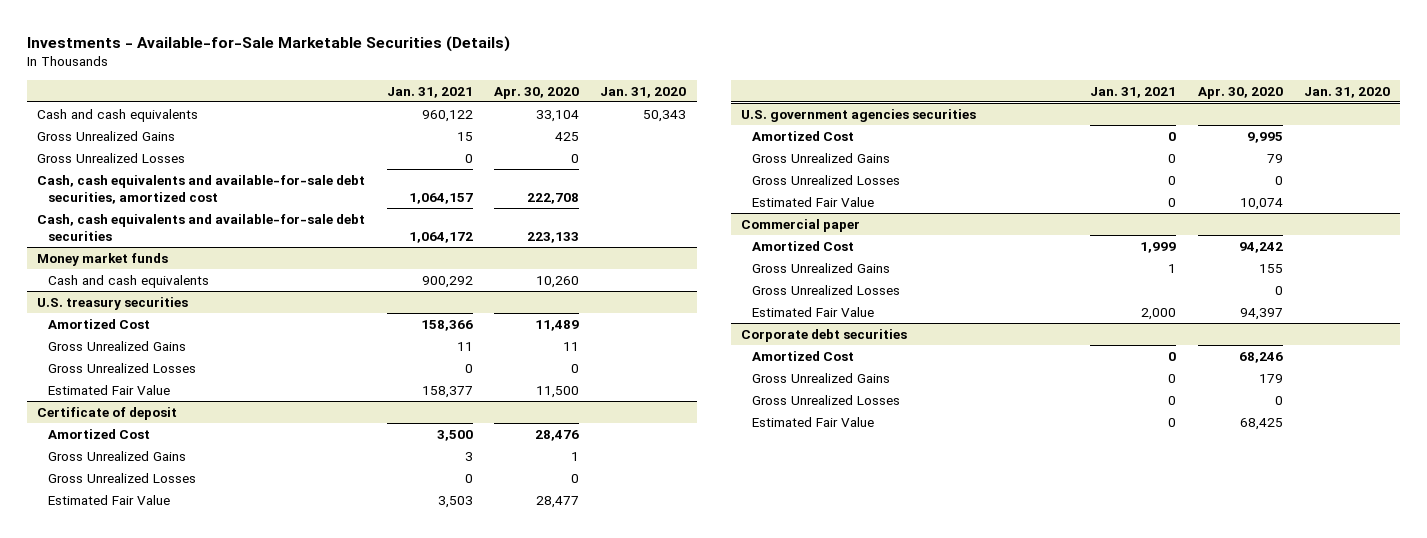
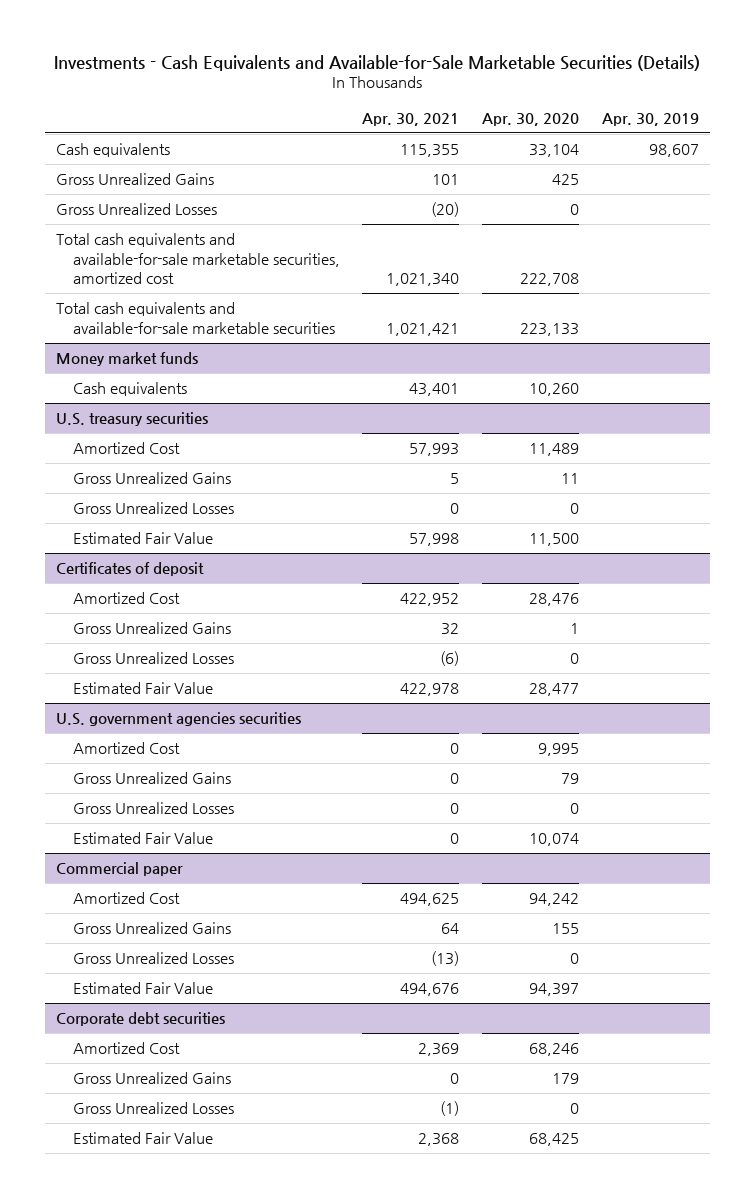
- Investments - Available-for-Sale Marketable Securities (Details)
+ Investments - Cash Equivalents and Available-for-Sale Marketable Securities (Details)
- | Jan. 31, 2021 | Apr. 30, 2020 | Jan. 31, 2020
+ | Apr. 30, 2021 | Apr. 30, 2020 | Apr. 30, 2019
- Cash and cash equivalents | 960,122 | 33,104 | 50,343
+ Cash equivalents | 115,355 | 33,104 | 98,607
- Cash, cash equivalents and available-for-sale debt securities, amortized cost | 1,064,157 | 222,708 |
- Cash, cash equivalents and available-for-sale debt securities | 1,064,172 | 223,133 |
+ Total cash equivalents and available-for-sale marketable securities, amortized cost | 1,021,340 | 222,708 |
+ Total cash equivalents and available-for-sale marketable securities | 1,021,421 | 223,133 |
@ Money market funds
- Cash and cash equivalents | 900,292 | 10,260 |
+ Cash equivalents | 43,401 | 10,260 |
- Certificate of deposit
+ Certificates of deposit

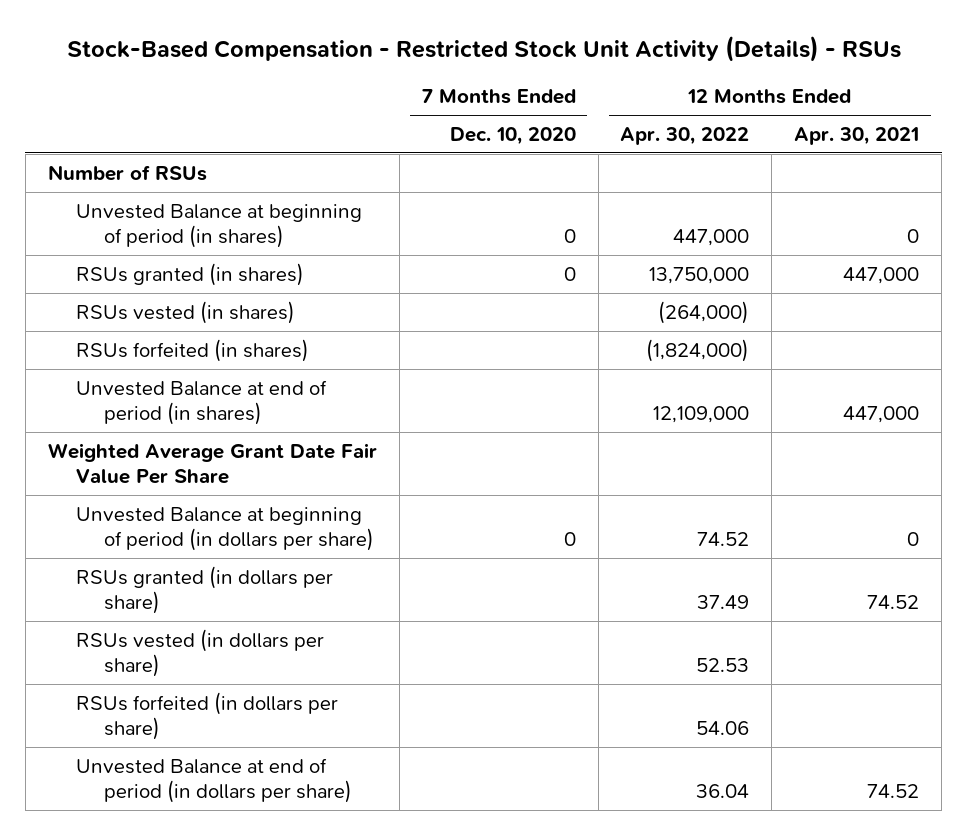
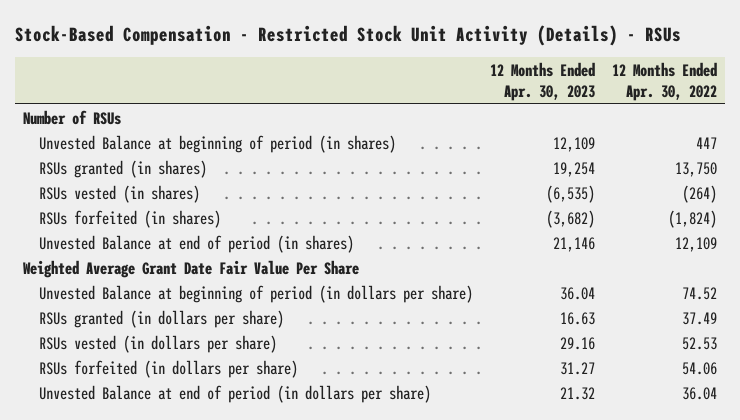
- | 7 Months Ended Dec. 10, 2020 | 12 Months Ended Apr. 30, 2022 | 12 Months Ended Apr. 30, 2021
+ | 12 Months Ended Apr. 30, 2023 | 12 Months Ended Apr. 30, 2022
- Unvested Balance at beginning of period (in shares) | 0 | 447,000 | 0
- RSUs granted (in shares) | 0 | 13,750,000 | 447,000
- RSUs vested (in shares) | | (264,000) |
- RSUs forfeited (in shares) | | (1,824,000) |
- Unvested Balance at end of period (in shares) | | 12,109,000 | 447,000
+ Unvested Balance at beginning of period (in shares) | 12,109 | 447
+ RSUs granted (in shares) | 19,254 | 13,750
+ RSUs vested (in shares) | (6,535) | (264)
+ RSUs forfeited (in shares) | (3,682) | (1,824)
+ Unvested Balance at end of period (in shares) | 21,146 | 12,109

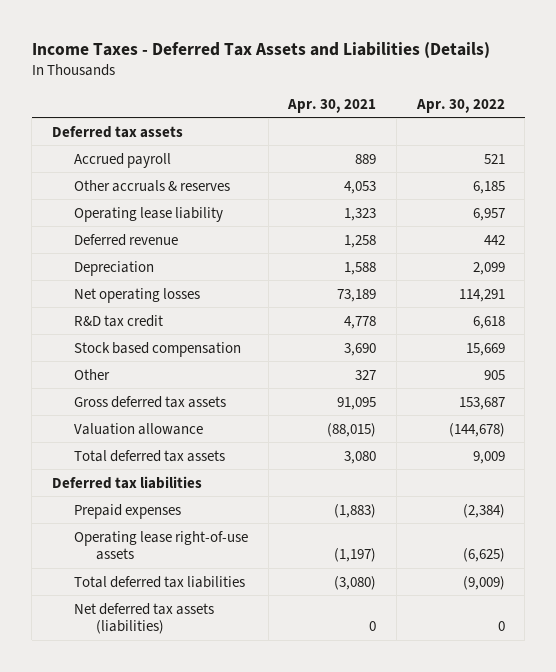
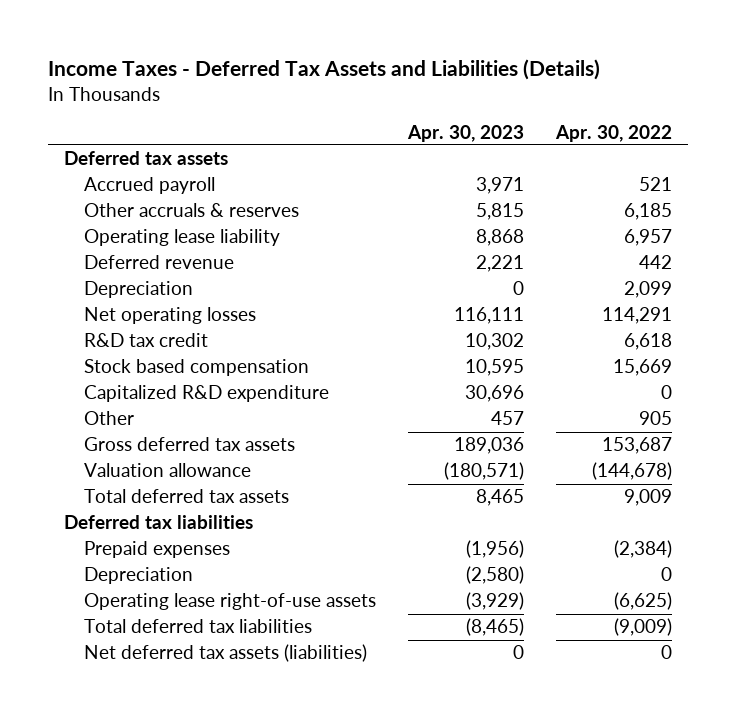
- | Apr. 30, 2021 | Apr. 30, 2022
+ | Apr. 30, 2023 | Apr. 30, 2022
+ Capitalized R&D expenditure | 30,696 | 0
+ Depreciation | (2,580) | 0

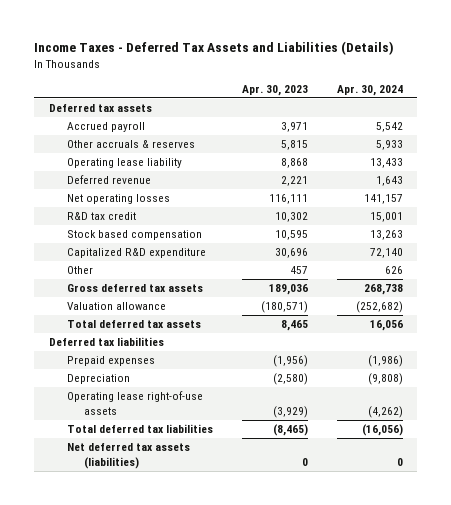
- | Apr. 30, 2023 | Apr. 30, 2022
+ | Apr. 30, 2023 | Apr. 30, 2024
- Depreciation | 0 | 2,099

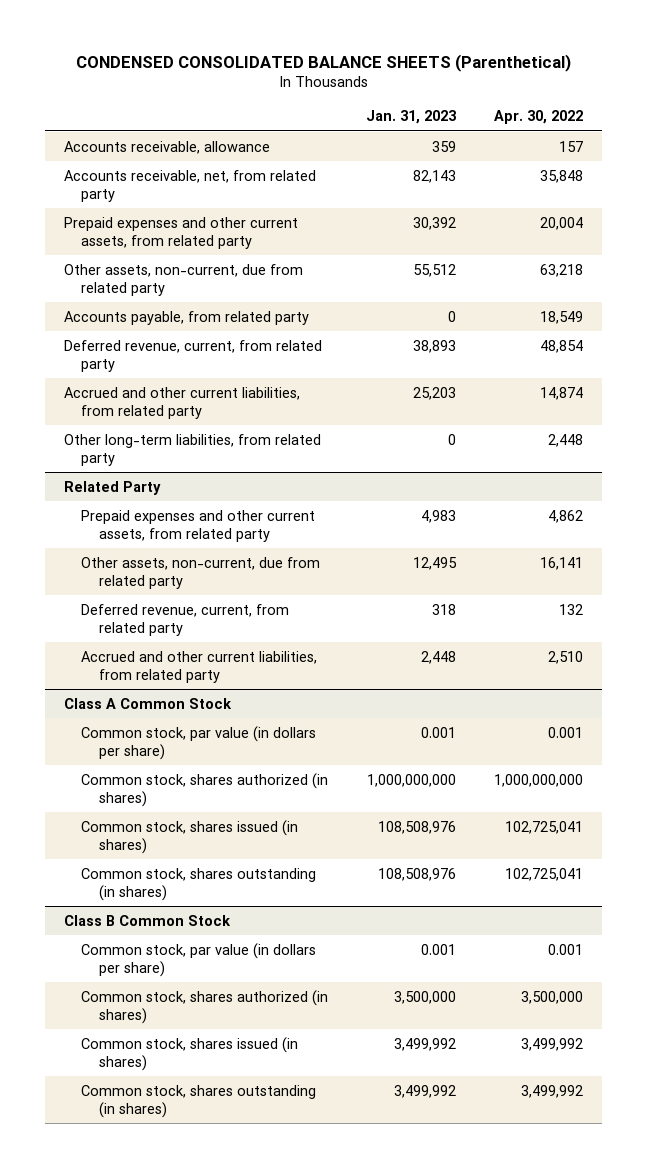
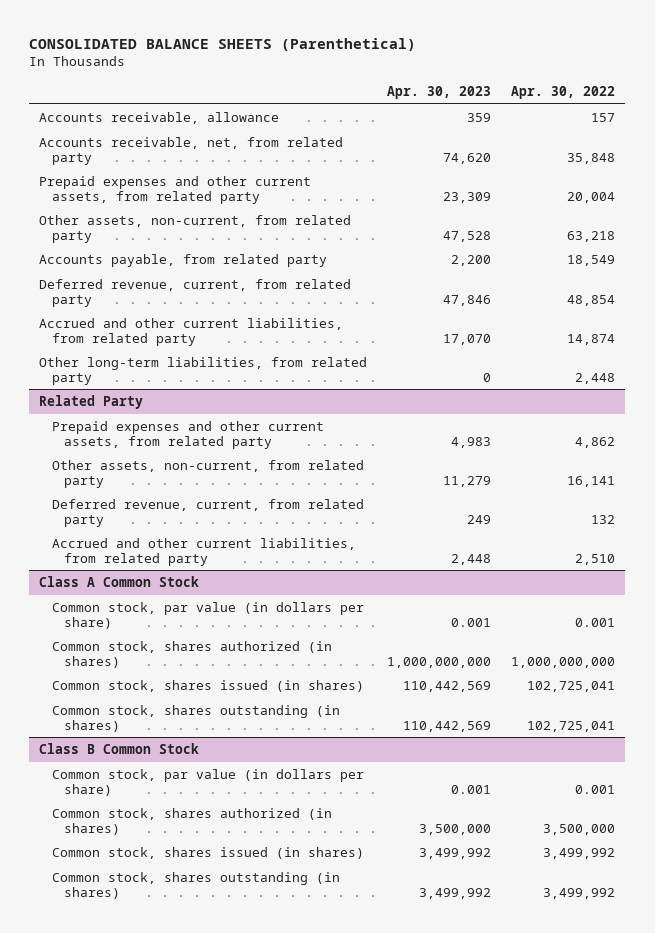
- CONDENSED CONSOLIDATED BALANCE SHEETS (Parenthetical)
+ CONSOLIDATED BALANCE SHEETS (Parenthetical)
- | Jan. 31, 2023 | Apr. 30, 2022
+ | Apr. 30, 2023 | Apr. 30, 2022
- Other assets, non-current, due from related party | 55,512 | 63,218
+ Other assets, non-current, from related party | 47,528 | 63,218
@ Related Party
- Other assets, non-current, due from related party | 12,495 | 16,141
+ Other assets, non-current, from related party | 11,279 | 16,141

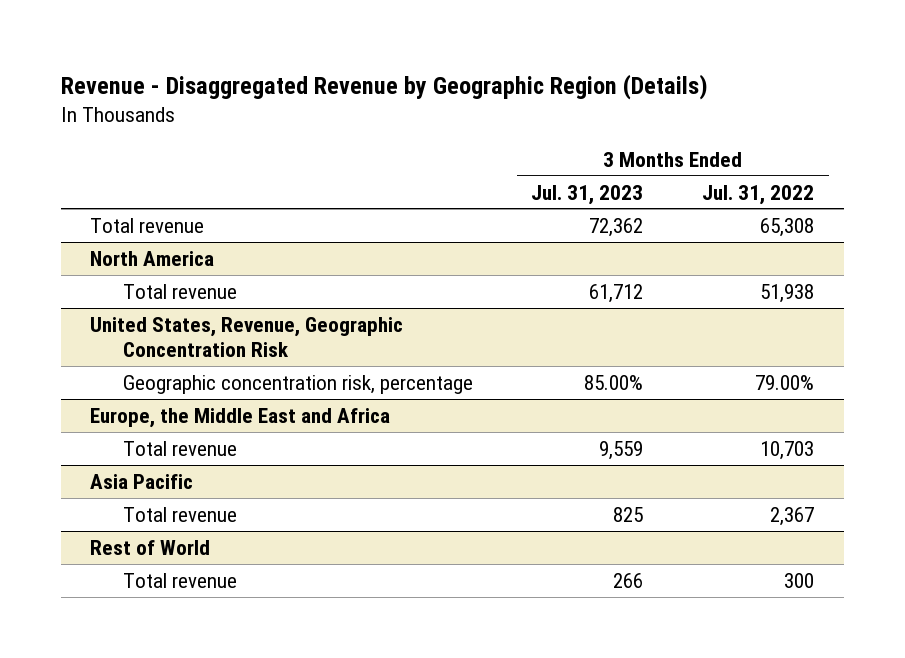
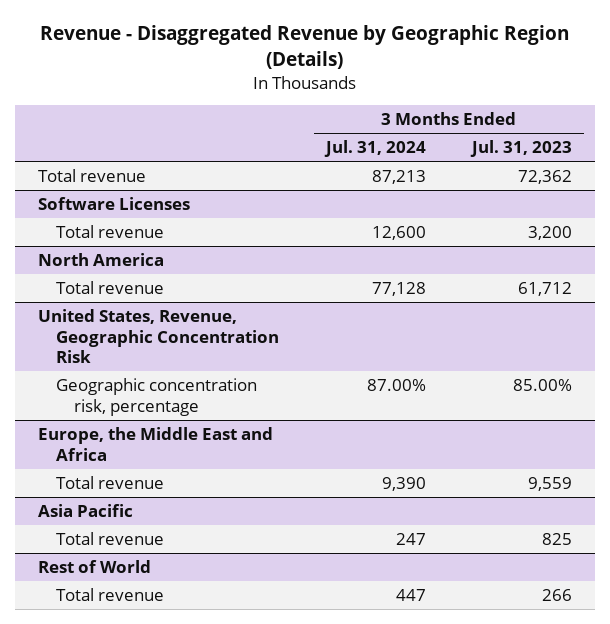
- | 3 Months Ended Jul. 31, 2023 | 3 Months Ended Jul. 31, 2022
+ | 3 Months Ended Jul. 31, 2024 | 3 Months Ended Jul. 31, 2023
+ Software Licenses
+ Total revenue | 12,600 | 3,200

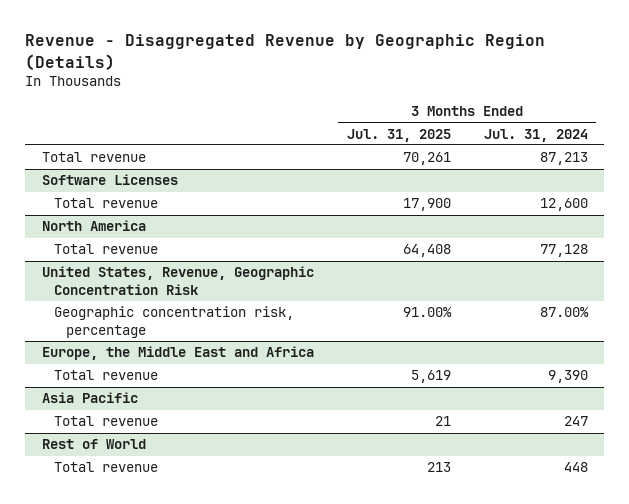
- | 3 Months Ended Jul. 31, 2024 | 3 Months Ended Jul. 31, 2023
+ | 3 Months Ended Jul. 31, 2025 | 3 Months Ended Jul. 31, 2024
@ Rest of World
- Total revenue | 447 | 266
+ Total revenue | 213 | 448

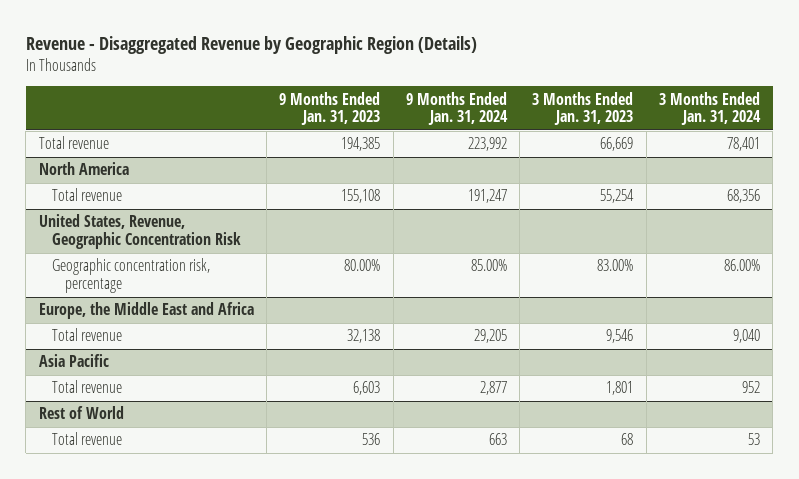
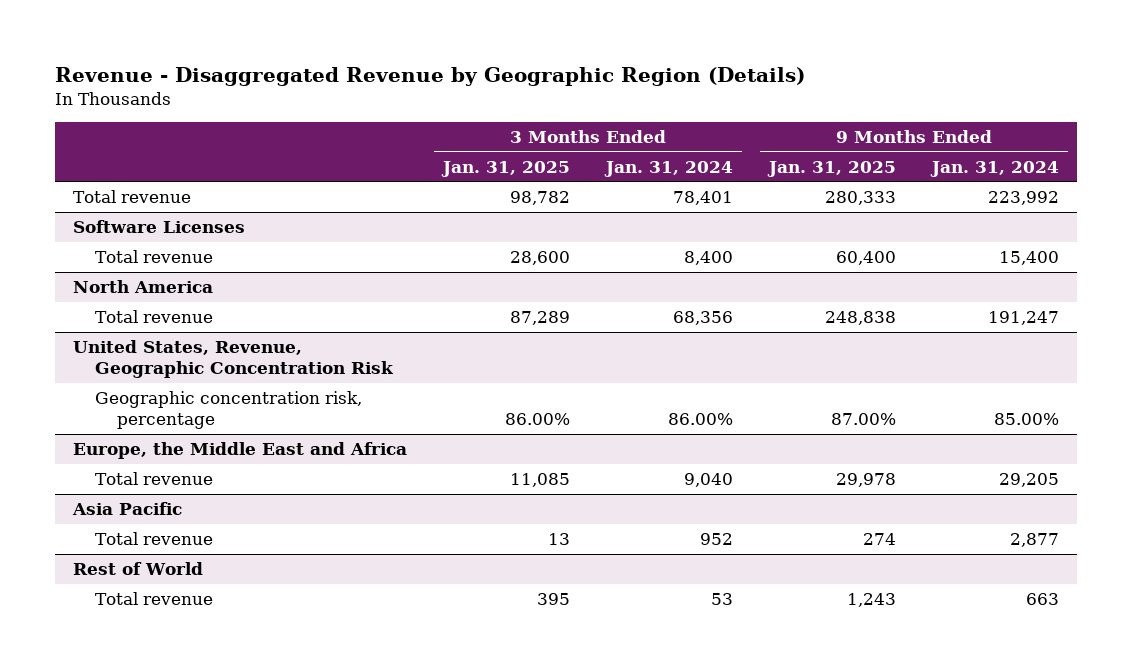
- | 9 Months Ended Jan. 31, 2023 | 9 Months Ended Jan. 31, 2024 | 3 Months Ended Jan. 31, 2023 | 3 Months Ended Jan. 31, 2024
+ | 3 Months Ended Jan. 31, 2025 | 3 Months Ended Jan. 31, 2024 | 9 Months Ended Jan. 31, 2025 | 9 Months Ended Jan. 31, 2024
+ Software Licenses
+ Total revenue | 28,600 | 8,400 | 60,400 | 15,400

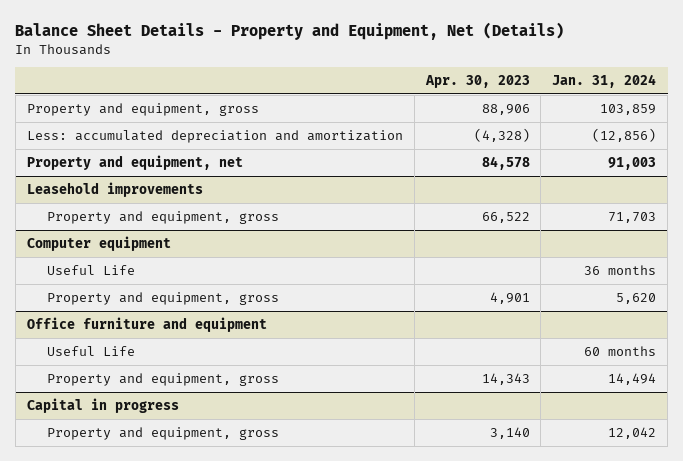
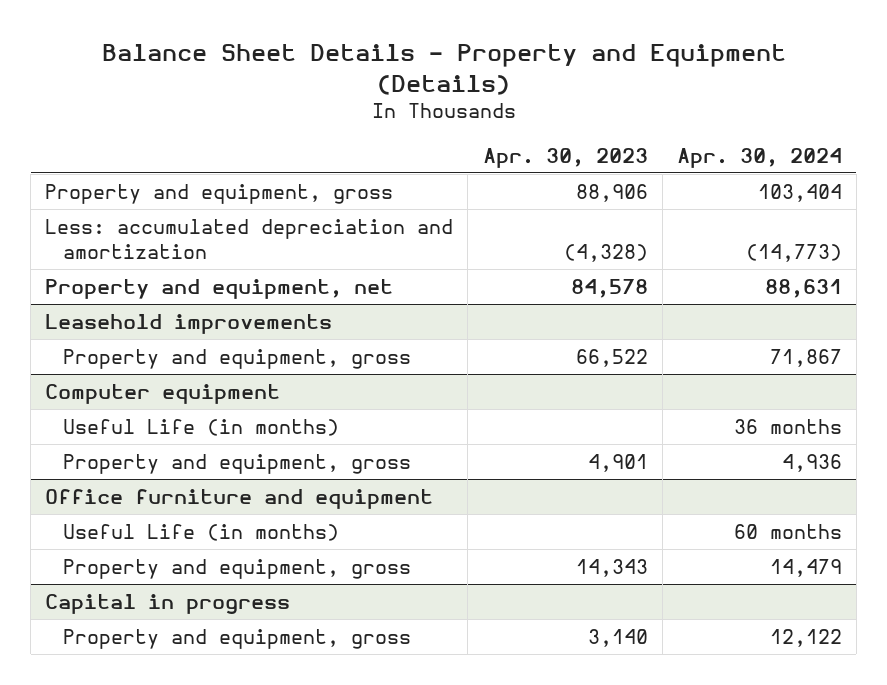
- Balance Sheet Details - Property and Equipment, Net (Details)
+ Balance Sheet Details - Property and Equipment (Details)
- | Apr. 30, 2023 | Jan. 31, 2024
+ | Apr. 30, 2023 | Apr. 30, 2024
@ Computer equipment
- Useful Life | | 36 months
+ Useful Life (in months) | | 36 months
@ Office furniture and equipment
- Useful Life | | 60 months
+ Useful Life (in months) | | 60 months

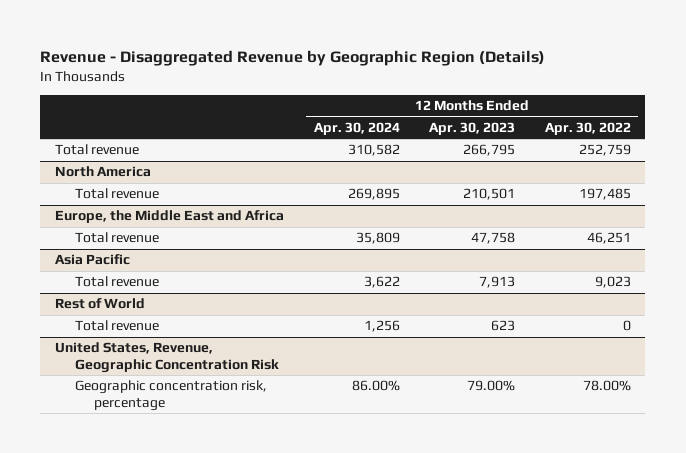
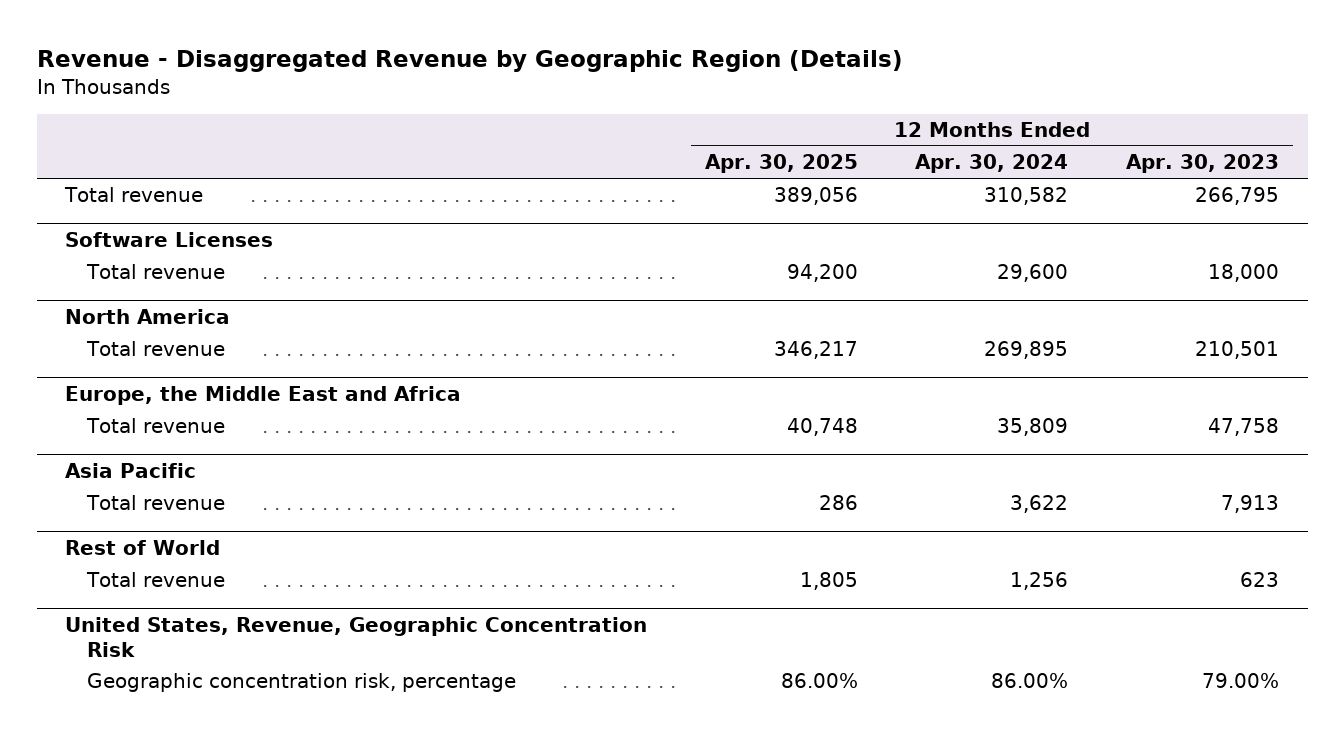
- | 12 Months Ended Apr. 30, 2024 | 12 Months Ended Apr. 30, 2023 | 12 Months Ended Apr. 30, 2022
+ | 12 Months Ended Apr. 30, 2025 | 12 Months Ended Apr. 30, 2024 | 12 Months Ended Apr. 30, 2023
+ Software Licenses
+ Total revenue | 94,200 | 29,600 | 18,000

